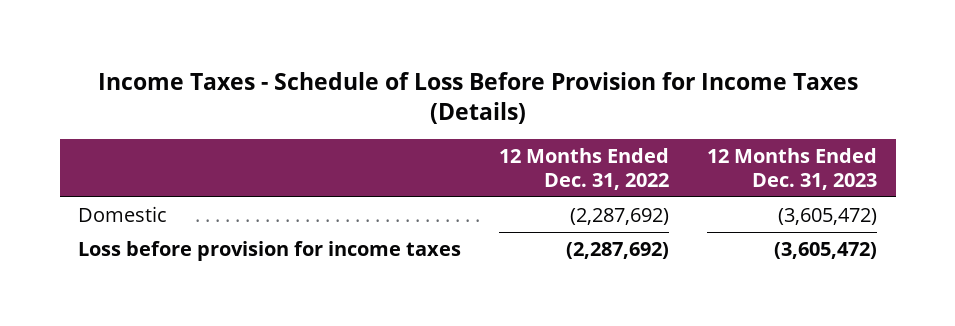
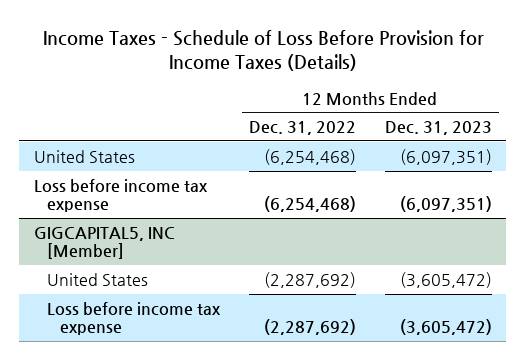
- Domestic | (2,287,692) | (3,605,472)
- Loss before provision for income taxes | (2,287,692) | (3,605,472)
+ United States | (6,254,468) | (6,097,351)
+ Loss before income tax expense | (6,254,468) | (6,097,351)
+ GIGCAPITAL5, INC [Member]
+ United States | (2,287,692) | (3,605,472)
+ Loss before income tax expense | (2,287,692) | (3,605,472)

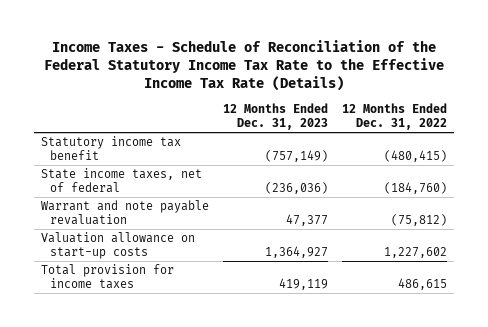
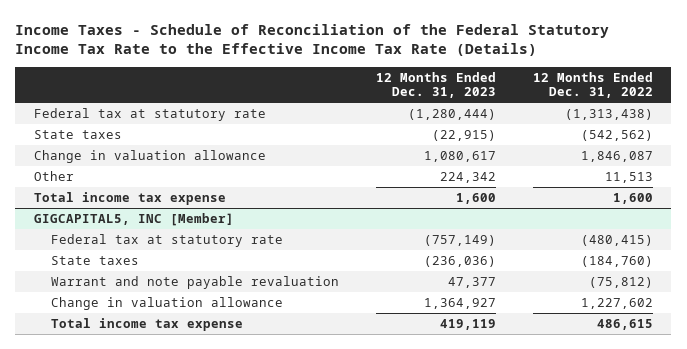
- Statutory income tax benefit | (757,149) | (480,415)
- State income taxes, net of federal | (236,036) | (184,760)
+ Federal tax at statutory rate | (1,280,444) | (1,313,438)
+ State taxes | (22,915) | (542,562)
+ Change in valuation allowance | 1,080,617 | 1,846,087
+ Other | 224,342 | 11,513
+ Total income tax expense | 1,600 | 1,600
+ GIGCAPITAL5, INC [Member]
+ Federal tax at statutory rate | (757,149) | (480,415)
+ State taxes | (236,036) | (184,760)
- Valuation allowance on start-up costs | 1,364,927 | 1,227,602
- Total provision for income taxes | 419,119 | 486,615
+ Change in valuation allowance | 1,364,927 | 1,227,602
+ Total income tax expense | 419,119 | 486,615

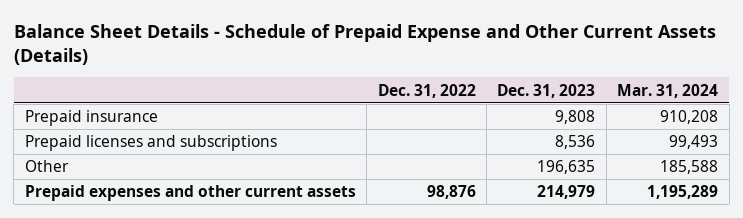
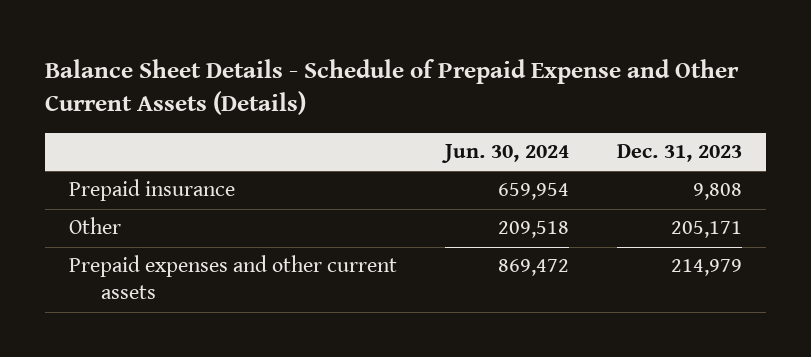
- | Dec. 31, 2022 | Dec. 31, 2023 | Mar. 31, 2024
+ | Jun. 30, 2024 | Dec. 31, 2023
- Prepaid licenses and subscriptions | | 8,536 | 99,493
- Other | | 196,635 | 185,588
+ Other | 209,518 | 205,171

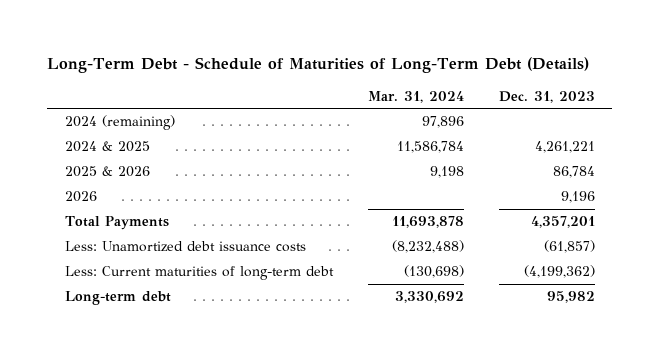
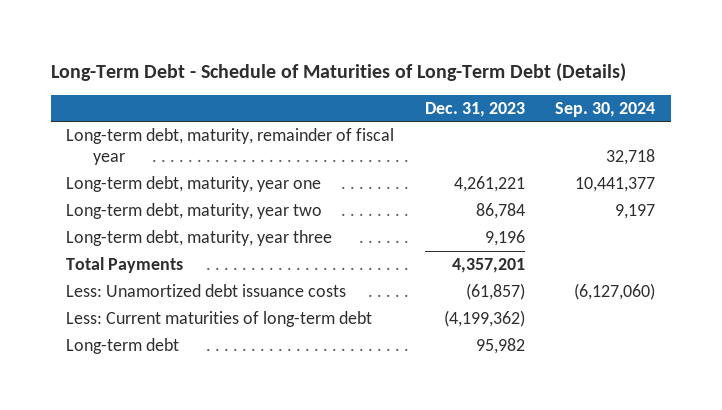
- | Mar. 31, 2024 | Dec. 31, 2023
+ | Dec. 31, 2023 | Sep. 30, 2024
- 2024 (remaining) | 97,896 |
- 2024 & 2025 | 11,586,784 | 4,261,221
- 2025 & 2026 | 9,198 | 86,784
- 2026 | | 9,196
+ Long-term debt, maturity, remainder of fiscal year | | 32,718
+ Long-term debt, maturity, year one | 4,261,221 | 10,441,377
+ Long-term debt, maturity, year two | 86,784 | 9,197
+ Long-term debt, maturity, year three | 9,196 |

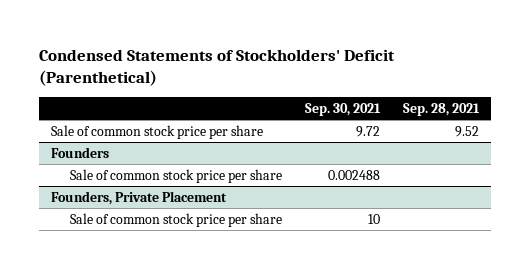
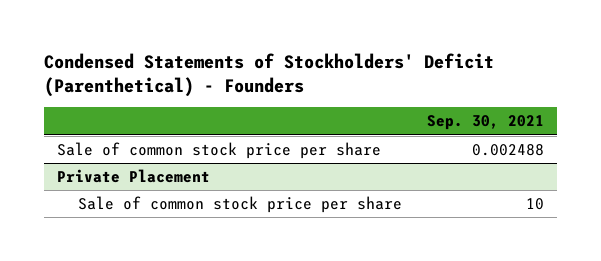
- Condensed Statements of Stockholders' Deficit (Parenthetical)
+ Condensed Statements of Stockholders' Deficit (Parenthetical) - Founders
- | Sep. 30, 2021 | Sep. 28, 2021
+ | Sep. 30, 2021
- Sale of common stock price per share | 9.72 | 9.52
- Founders
- Founders, Private Placement
+ Private Placement

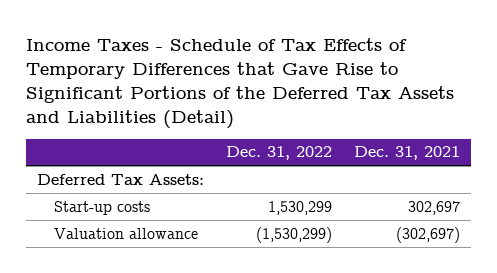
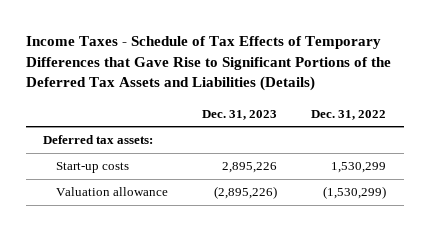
- Income Taxes - Schedule of Tax Effects of Temporary Differences that Gave Rise to Significant Portions of the Deferred Tax Assets and Liabilities (Detail)
+ Income Taxes - Schedule of Tax Effects of Temporary Differences that Gave Rise to Significant Portions of the Deferred Tax Assets and Liabilities (Details)
- | Dec. 31, 2022 | Dec. 31, 2021
+ | Dec. 31, 2023 | Dec. 31, 2022
- Deferred Tax Assets:
+ Deferred tax assets:

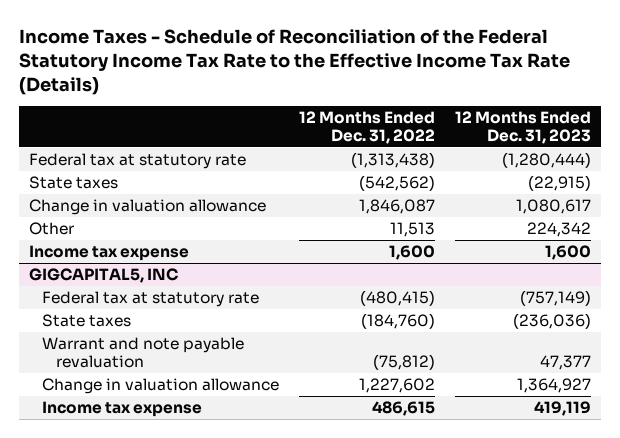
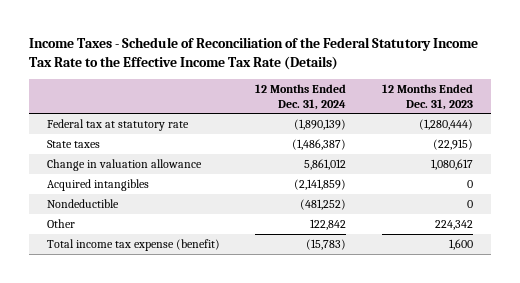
- | 12 Months Ended Dec. 31, 2022 | 12 Months Ended Dec. 31, 2023
+ | 12 Months Ended Dec. 31, 2024 | 12 Months Ended Dec. 31, 2023
+ Acquired intangibles | (2,141,859) | 0
+ Nondeductible | (481,252) | 0
- Income tax expense | 1,600 | 1,600
- GIGCAPITAL5, INC
- Federal tax at statutory rate | (480,415) | (757,149)
- State taxes | (184,760) | (236,036)
- Warrant and note payable revaluation | (75,812) | 47,377
- Change in valuation allowance | 1,227,602 | 1,364,927
- Income tax expense | 486,615 | 419,119
+ Total income tax expense (benefit) | (15,783) | 1,600

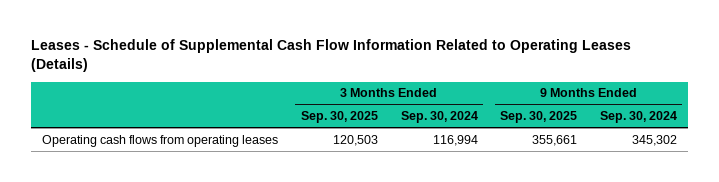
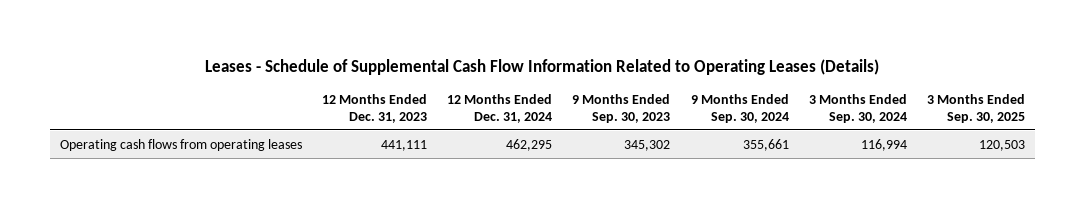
- | 3 Months Ended Sep. 30, 2025 | 3 Months Ended Sep. 30, 2024 | 9 Months Ended Sep. 30, 2025 | 9 Months Ended Sep. 30, 2024
+ | 12 Months Ended Dec. 31, 2023 | 12 Months Ended Dec. 31, 2024 | 9 Months Ended Sep. 30, 2023 | 9 Months Ended Sep. 30, 2024 | 3 Months Ended Sep. 30, 2024 | 3 Months Ended Sep. 30, 2025
- Operating cash flows from operating leases | 120,503 | 116,994 | 355,661 | 345,302
+ Operating cash flows from operating leases | 441,111 | 462,295 | 345,302 | 355,661 | 116,994 | 120,503

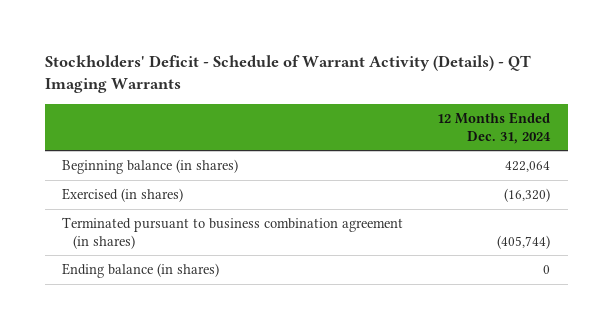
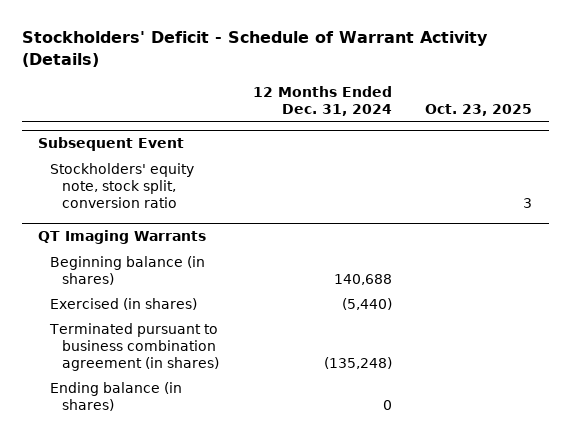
- Stockholders' Deficit - Schedule of Warrant Activity (Details) - QT Imaging Warrants
+ Stockholders' Deficit - Schedule of Warrant Activity (Details)
- | 12 Months Ended Dec. 31, 2024
+ | 12 Months Ended Dec. 31, 2024 | Oct. 23, 2025
- Beginning balance (in shares) | 422,064
- Exercised (in shares) | (16,320)
- Terminated pursuant to business combination agreement (in shares) | (405,744)
+ Subsequent Event
+ Stockholders' equity note, stock split, conversion ratio | | 3
+ QT Imaging Warrants
+ Beginning balance (in shares) | 140,688 |
+ Exercised (in shares) | (5,440) |
+ Terminated pursuant to business combination agreement (in shares) | (135,248) |

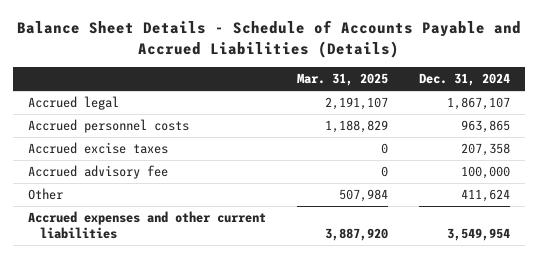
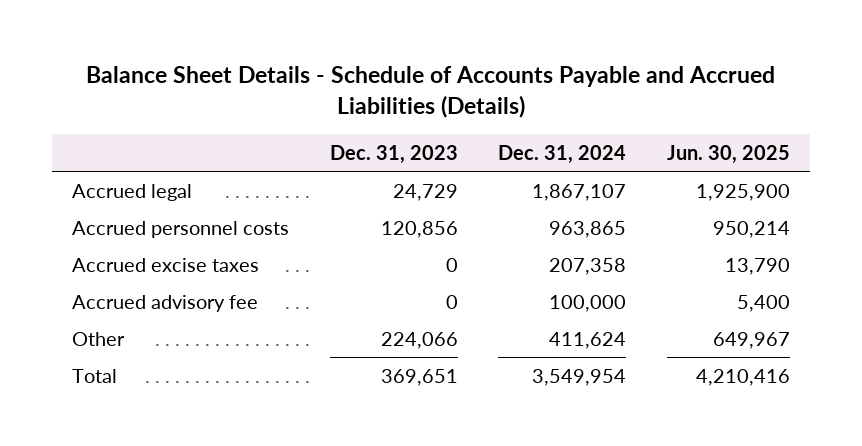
- | Mar. 31, 2025 | Dec. 31, 2024
+ | Dec. 31, 2023 | Dec. 31, 2024 | Jun. 30, 2025
- Accrued expenses and other current liabilities | 3,887,920 | 3,549,954
+ Total | 369,651 | 3,549,954 | 4,210,416

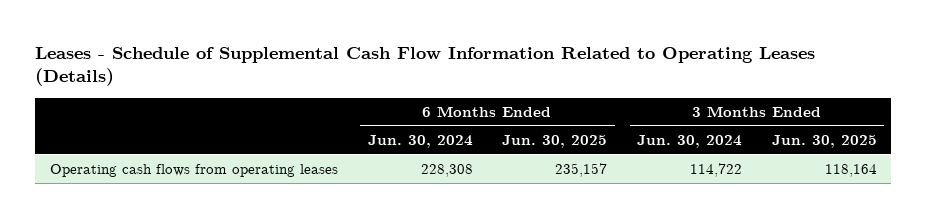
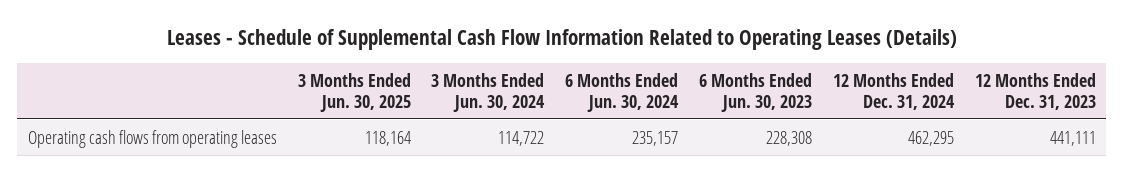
- | 6 Months Ended Jun. 30, 2024 | 6 Months Ended Jun. 30, 2025 | 3 Months Ended Jun. 30, 2024 | 3 Months Ended Jun. 30, 2025
+ | 3 Months Ended Jun. 30, 2025 | 3 Months Ended Jun. 30, 2024 | 6 Months Ended Jun. 30, 2024 | 6 Months Ended Jun. 30, 2023 | 12 Months Ended Dec. 31, 2024 | 12 Months Ended Dec. 31, 2023
- Operating cash flows from operating leases | 228,308 | 235,157 | 114,722 | 118,164
+ Operating cash flows from operating leases | 118,164 | 114,722 | 235,157 | 228,308 | 462,295 | 441,111

